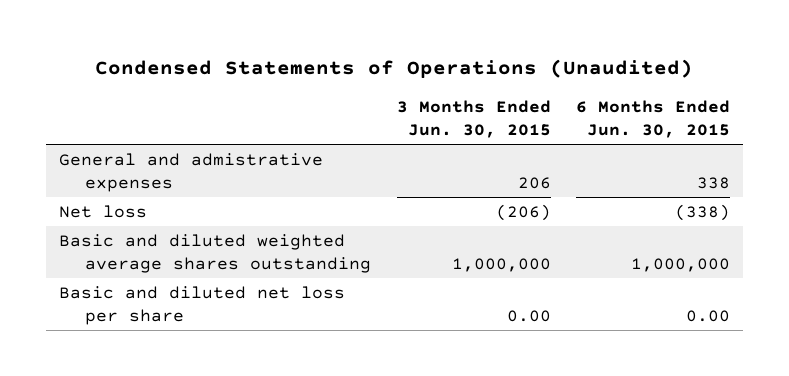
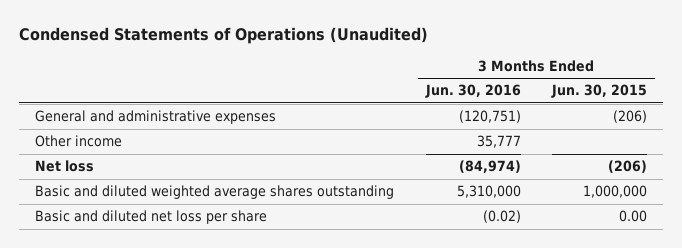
- | 3 Months Ended Jun. 30, 2015 | 6 Months Ended Jun. 30, 2015
+ | 3 Months Ended Jun. 30, 2016 | 3 Months Ended Jun. 30, 2015
- General and admistrative expenses | 206 | 338
+ General and administrative expenses | (120,751) | (206)
+ Other income | 35,777 |

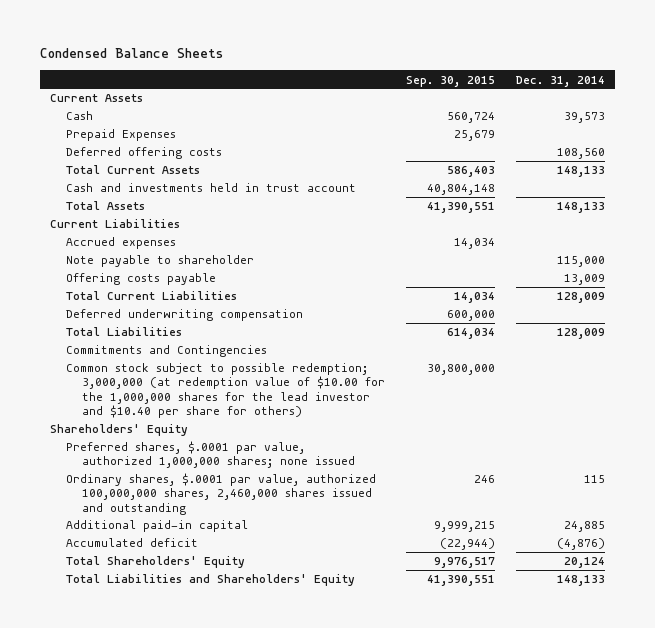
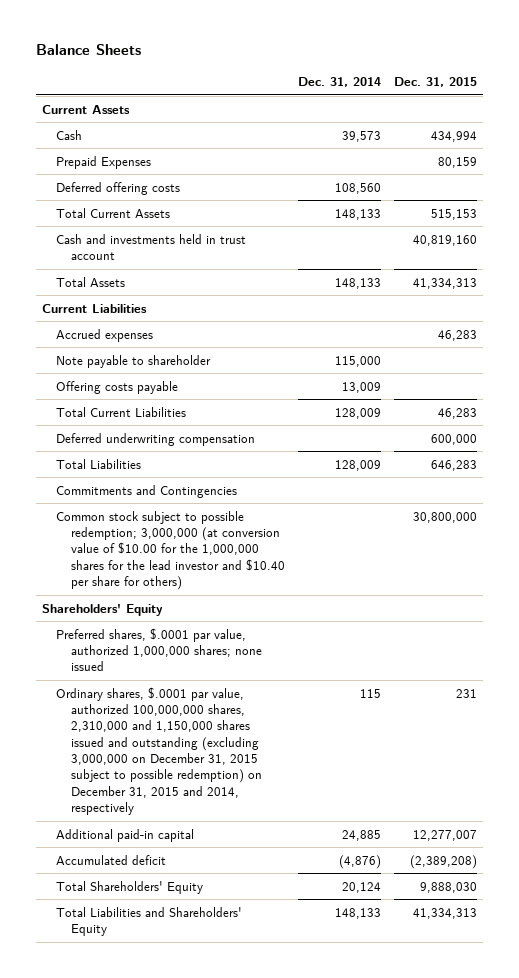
- Condensed Balance Sheets
+ Balance Sheets
- | Sep. 30, 2015 | Dec. 31, 2014
+ | Dec. 31, 2014 | Dec. 31, 2015
- Common stock subject to possible redemption; 3,000,000 (at redemption value of $10.00 for the 1,000,000 shares for the lead investor and $10.40 per share for others) | 30,800,000 |
+ Common stock subject to possible redemption; 3,000,000 (at conversion value of $10.00 for the 1,000,000 shares for the lead investor and $10.40 per share for others) | | 30,800,000
- Ordinary shares, $.0001 par value, authorized 100,000,000 shares, 2,460,000 shares issued and outstanding | 246 | 115
+ Ordinary shares, $.0001 par value, authorized 100,000,000 shares, 2,310,000 and 1,150,000 shares issued and outstanding (excluding 3,000,000 on December 31, 2015 subject to possible redemption) on December 31, 2015 and 2014, respectively | 115 | 231

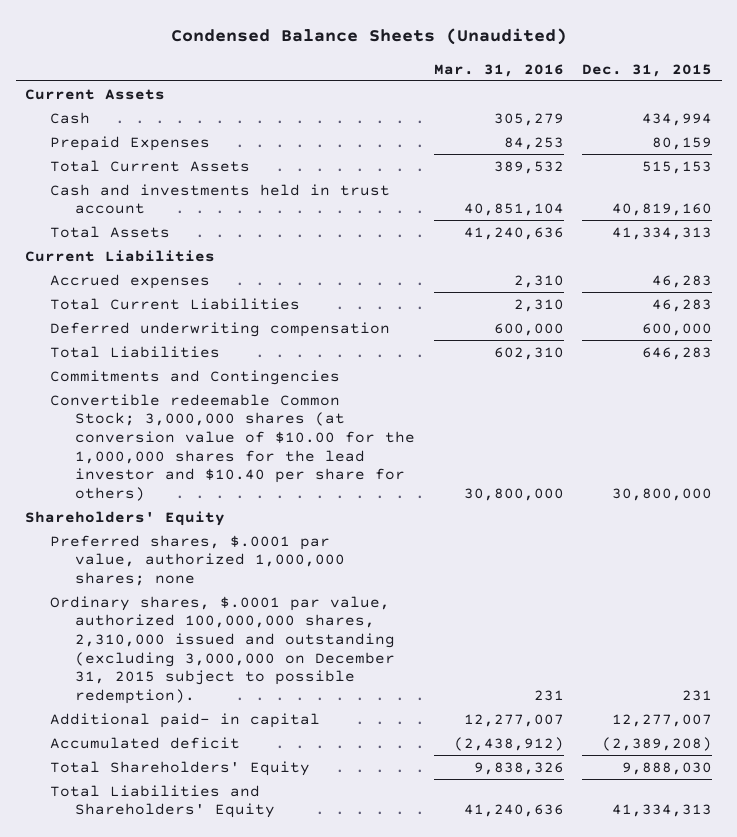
- Balance Sheets
+ Condensed Balance Sheets (Unaudited)
- | Dec. 31, 2014 | Dec. 31, 2015
+ | Mar. 31, 2016 | Dec. 31, 2015
- Deferred offering costs | 108,560 |
- Note payable to shareholder | 115,000 |
- Offering costs payable | 13,009 |
- Common stock subject to possible redemption; 3,000,000 (at conversion value of $10.00 for the 1,000,000 shares for the lead investor and $10.40 per share for others) | | 30,800,000
+ Convertible redeemable Common Stock; 3,000,000 shares (at conversion value of $10.00 for the 1,000,000 shares for the lead investor and $10.40 per share for others) | 30,800,000 | 30,800,000
- Preferred shares, $.0001 par value, authorized 1,000,000 shares; none issued
- Ordinary shares, $.0001 par value, authorized 100,000,000 shares, 2,310,000 and 1,150,000 shares issued and outstanding (excluding 3,000,000 on December 31, 2015 subject to possible redemption) on December 31, 2015 and 2014, respectively | 115 | 231
- Additional paid-in capital | 24,885 | 12,277,007
+ Preferred shares, $.0001 par value, authorized 1,000,000 shares; none
+ Ordinary shares, $.0001 par value, authorized 100,000,000 shares, 2,310,000 issued and outstanding (excluding 3,000,000 on December 31, 2015 subject to possible redemption). | 231 | 231
+ Additional paid- in capital | 12,277,007 | 12,277,007

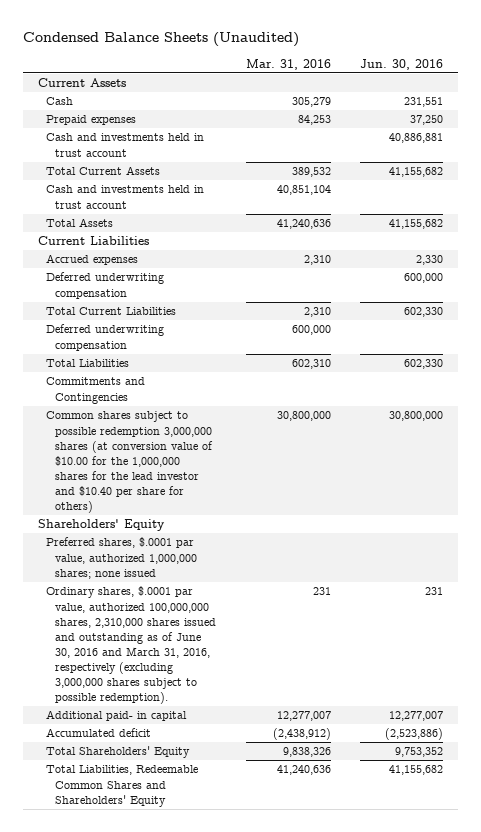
- | Mar. 31, 2016 | Dec. 31, 2015
+ | Mar. 31, 2016 | Jun. 30, 2016
- Prepaid Expenses | 84,253 | 80,159
+ Prepaid expenses | 84,253 | 37,250
+ Cash and investments held in trust account | | 40,886,881
+ Deferred underwriting compensation | | 600,000
- Convertible redeemable Common Stock; 3,000,000 shares (at conversion value of $10.00 for the 1,000,000 shares for the lead investor and $10.40 per share for others) | 30,800,000 | 30,800,000
+ Common shares subject to possible redemption 3,000,000 shares (at conversion value of $10.00 for the 1,000,000 shares for the lead investor and $10.40 per share for others) | 30,800,000 | 30,800,000
- Preferred shares, $.0001 par value, authorized 1,000,000 shares; none
- Ordinary shares, $.0001 par value, authorized 100,000,000 shares, 2,310,000 issued and outstanding (excluding 3,000,000 on December 31, 2015 subject to possible redemption). | 231 | 231
+ Preferred shares, $.0001 par value, authorized 1,000,000 shares; none issued
+ Ordinary shares, $.0001 par value, authorized 100,000,000 shares, 2,310,000 shares issued and outstanding as of June 30, 2016 and March 31, 2016, respectively (excluding 3,000,000 shares subject to possible redemption). | 231 | 231
- Total Liabilities and Shareholders' Equity | 41,240,636 | 41,334,313
+ Total Liabilities, Redeemable Common Shares and Shareholders' Equity | 41,240,636 | 41,155,682

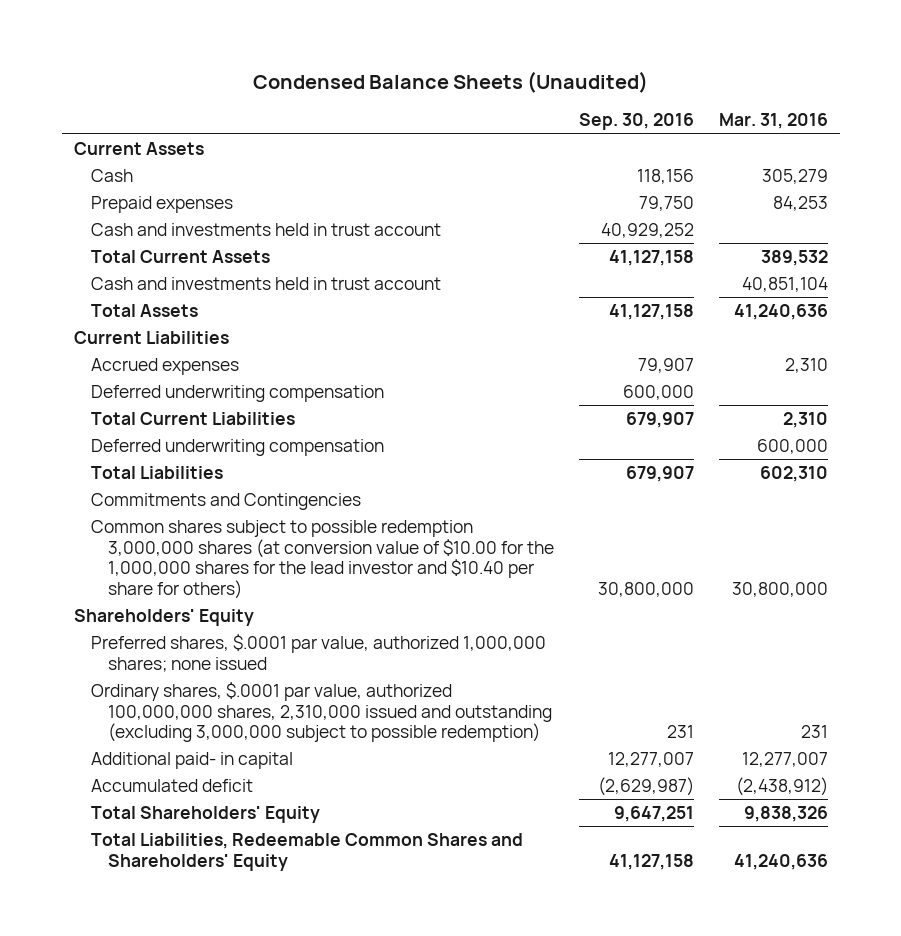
- | Mar. 31, 2016 | Jun. 30, 2016
+ | Sep. 30, 2016 | Mar. 31, 2016
- Ordinary shares, $.0001 par value, authorized 100,000,000 shares, 2,310,000 shares issued and outstanding as of June 30, 2016 and March 31, 2016, respectively (excluding 3,000,000 shares subject to possible redemption). | 231 | 231
+ Ordinary shares, $.0001 par value, authorized 100,000,000 shares, 2,310,000 issued and outstanding (excluding 3,000,000 subject to possible redemption) | 231 | 231

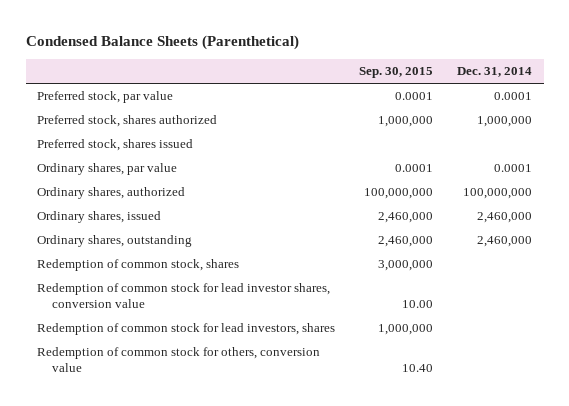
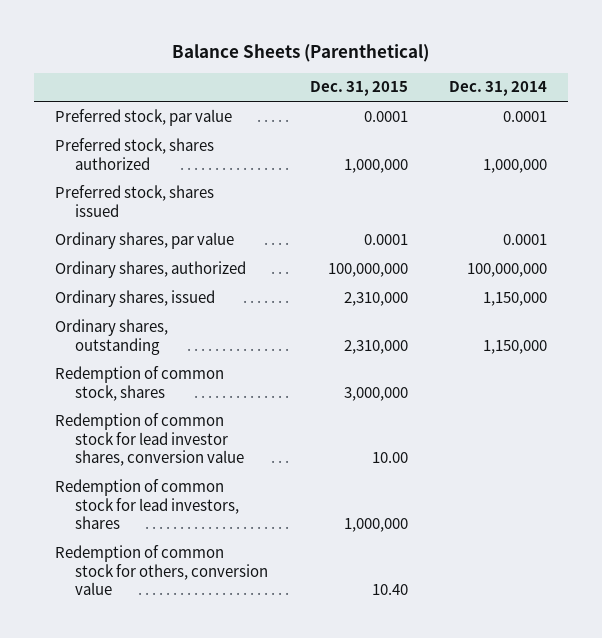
- Condensed Balance Sheets (Parenthetical)
+ Balance Sheets (Parenthetical)
- | Sep. 30, 2015 | Dec. 31, 2014
+ | Dec. 31, 2015 | Dec. 31, 2014
- Ordinary shares, issued | 2,460,000 | 2,460,000
- Ordinary shares, outstanding | 2,460,000 | 2,460,000
+ Ordinary shares, issued | 2,310,000 | 1,150,000
+ Ordinary shares, outstanding | 2,310,000 | 1,150,000

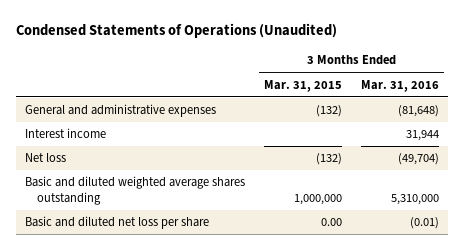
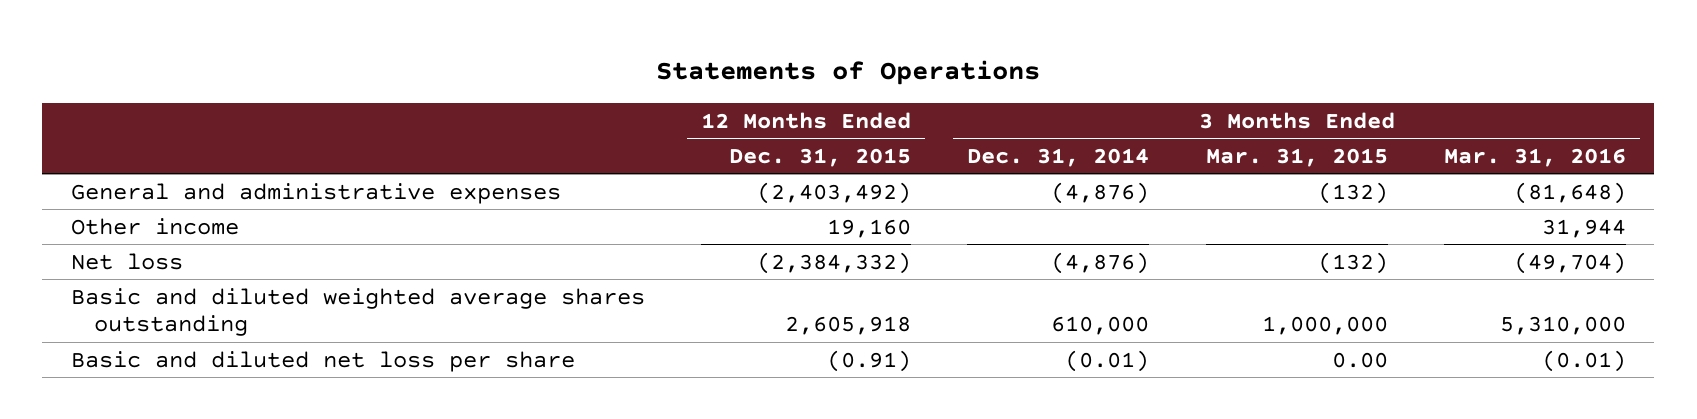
- Condensed Statements of Operations (Unaudited)
+ Statements of Operations
- | 3 Months Ended Mar. 31, 2015 | 3 Months Ended Mar. 31, 2016
+ | 12 Months Ended Dec. 31, 2015 | 3 Months Ended Dec. 31, 2014 | 3 Months Ended Mar. 31, 2015 | 3 Months Ended Mar. 31, 2016
- Interest income | | 31,944
+ Other income | 19,160 | | | 31,944

